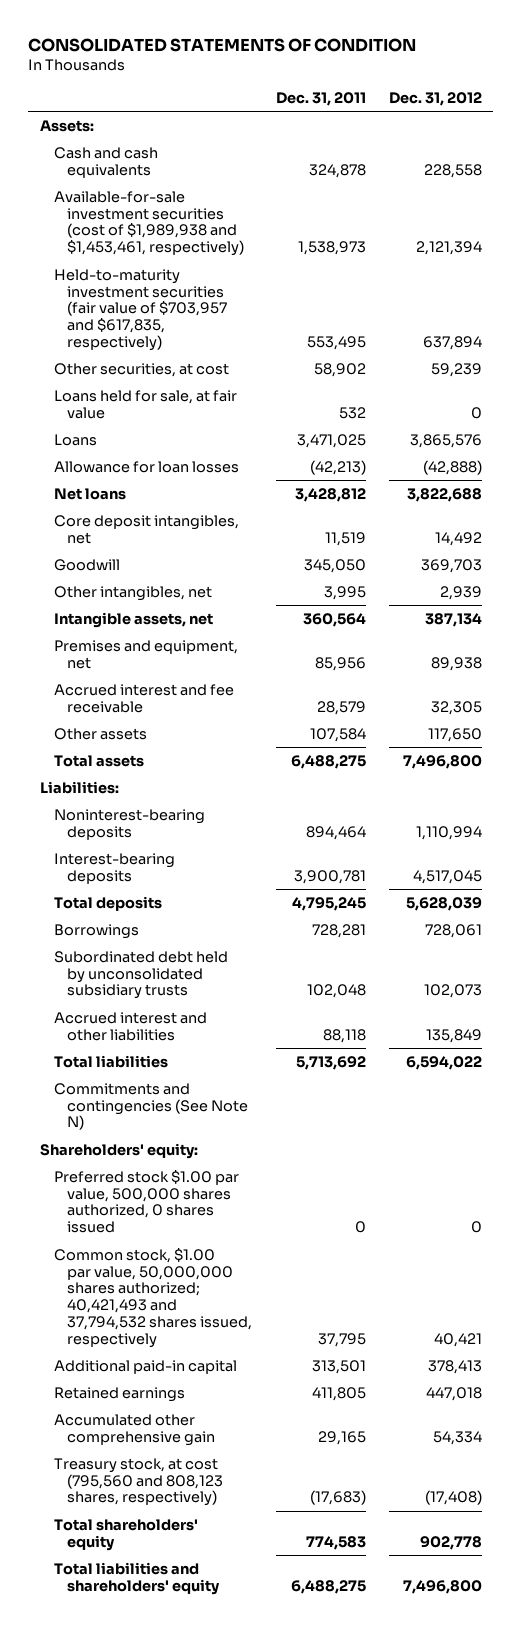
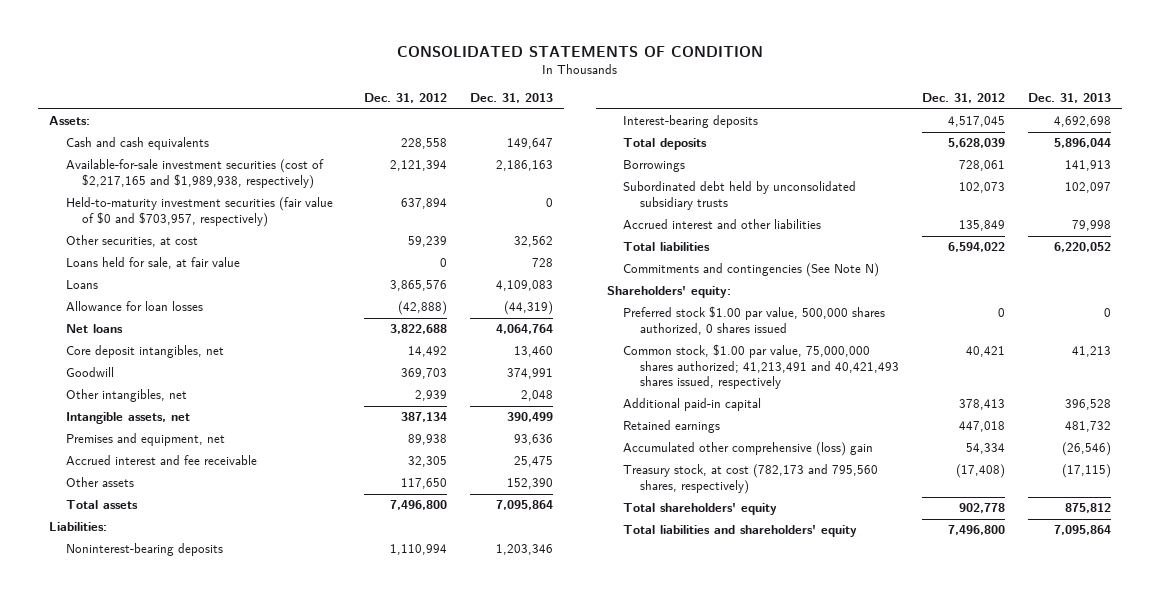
- | Dec. 31, 2011 | Dec. 31, 2012
+ | Dec. 31, 2012 | Dec. 31, 2013
- Available-for-sale investment securities (cost of $1,989,938 and $1,453,461, respectively) | 1,538,973 | 2,121,394
- Held-to-maturity investment securities (fair value of $703,957 and $617,835, respectively) | 553,495 | 637,894
+ Available-for-sale investment securities (cost of $2,217,165 and $1,989,938, respectively) | 2,121,394 | 2,186,163
+ Held-to-maturity investment securities (fair value of $0 and $703,957, respectively) | 637,894 | 0
- Common stock, $1.00 par value, 50,000,000 shares authorized; 40,421,493 and 37,794,532 shares issued, respectively | 37,795 | 40,421
+ Common stock, $1.00 par value, 75,000,000 shares authorized; 41,213,491 and 40,421,493 shares issued, respectively | 40,421 | 41,213
- Accumulated other comprehensive gain | 29,165 | 54,334
- Treasury stock, at cost (795,560 and 808,123 shares, respectively) | (17,683) | (17,408)
+ Accumulated other comprehensive (loss) gain | 54,334 | (26,546)
+ Treasury stock, at cost (782,173 and 795,560 shares, respectively) | (17,408) | (17,115)

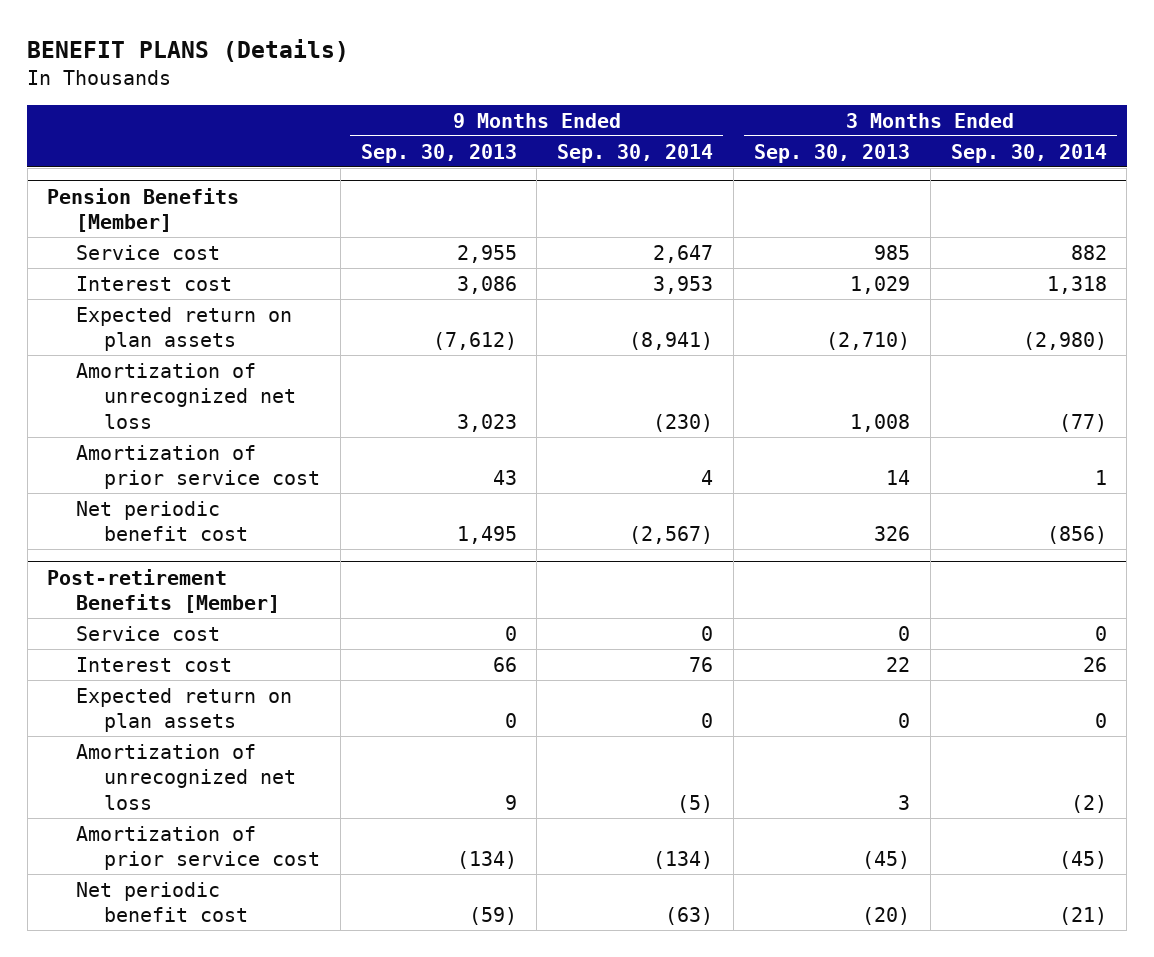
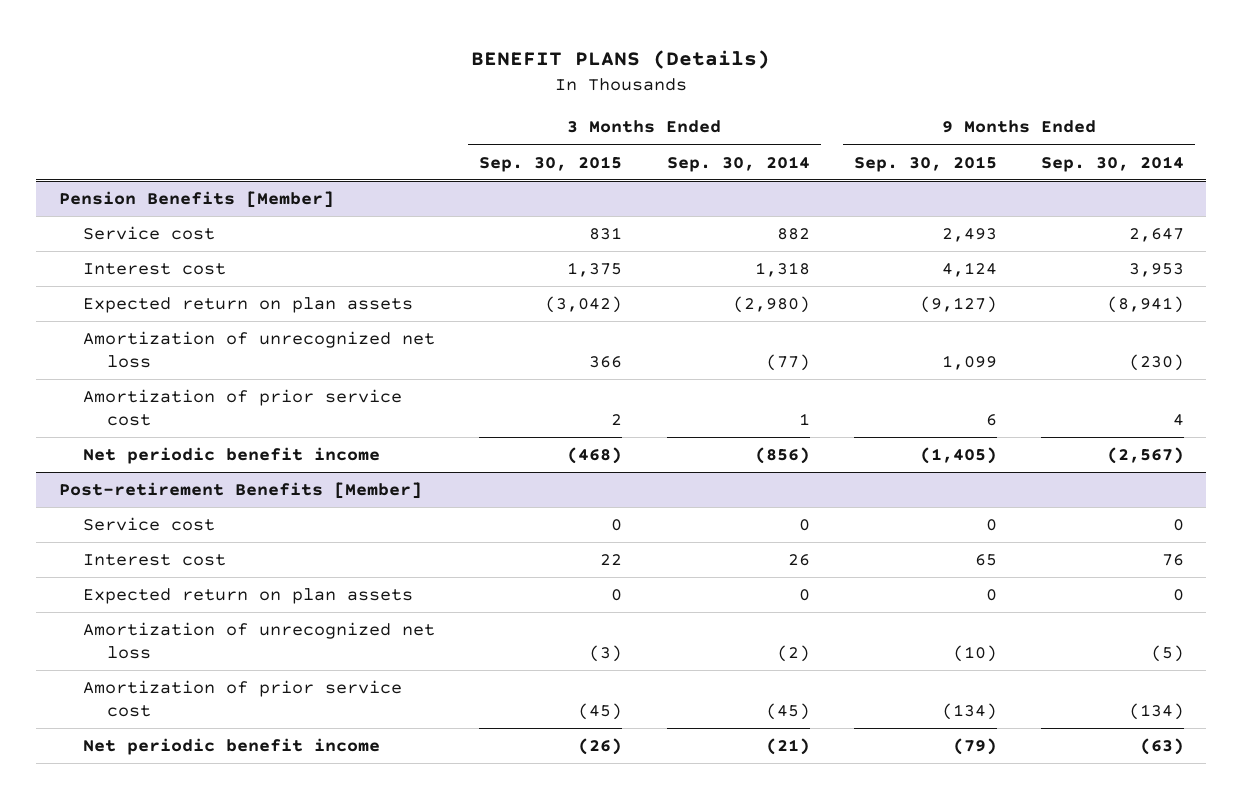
- | 9 Months Ended Sep. 30, 2013 | 9 Months Ended Sep. 30, 2014 | 3 Months Ended Sep. 30, 2013 | 3 Months Ended Sep. 30, 2014
+ | 3 Months Ended Sep. 30, 2015 | 3 Months Ended Sep. 30, 2014 | 9 Months Ended Sep. 30, 2015 | 9 Months Ended Sep. 30, 2014
@ Pension Benefits [Member]
- Net periodic benefit cost | 1,495 | (2,567) | 326 | (856)
+ Net periodic benefit income | (468) | (856) | (1,405) | (2,567)
@ Post-retirement Benefits [Member]
- Net periodic benefit cost | (59) | (63) | (20) | (21)
+ Net periodic benefit income | (26) | (21) | (79) | (63)

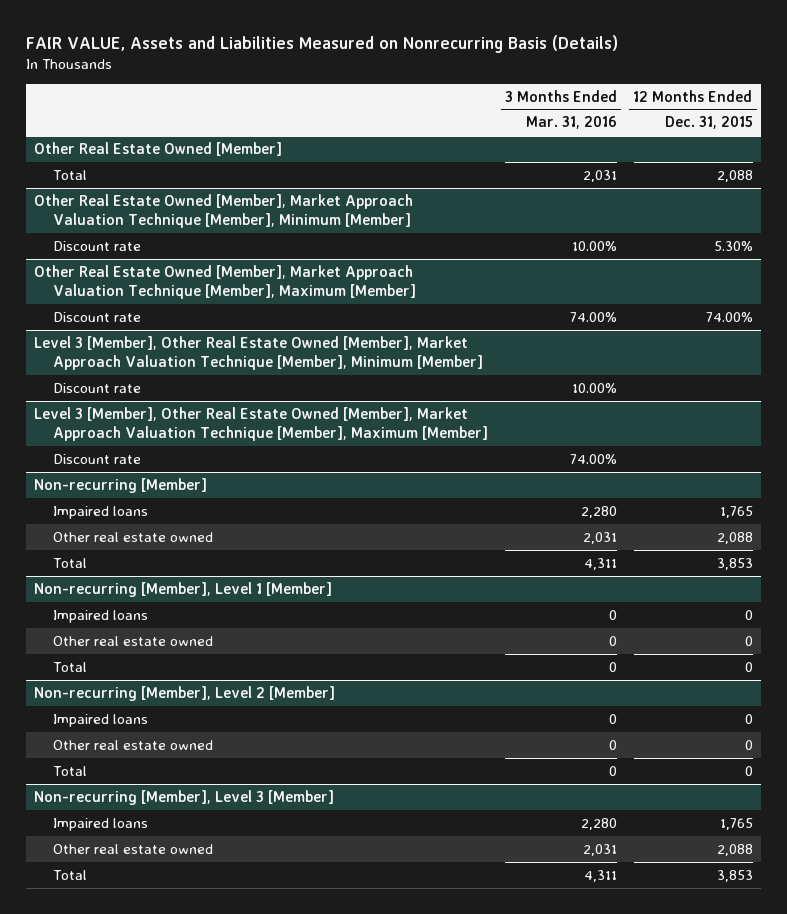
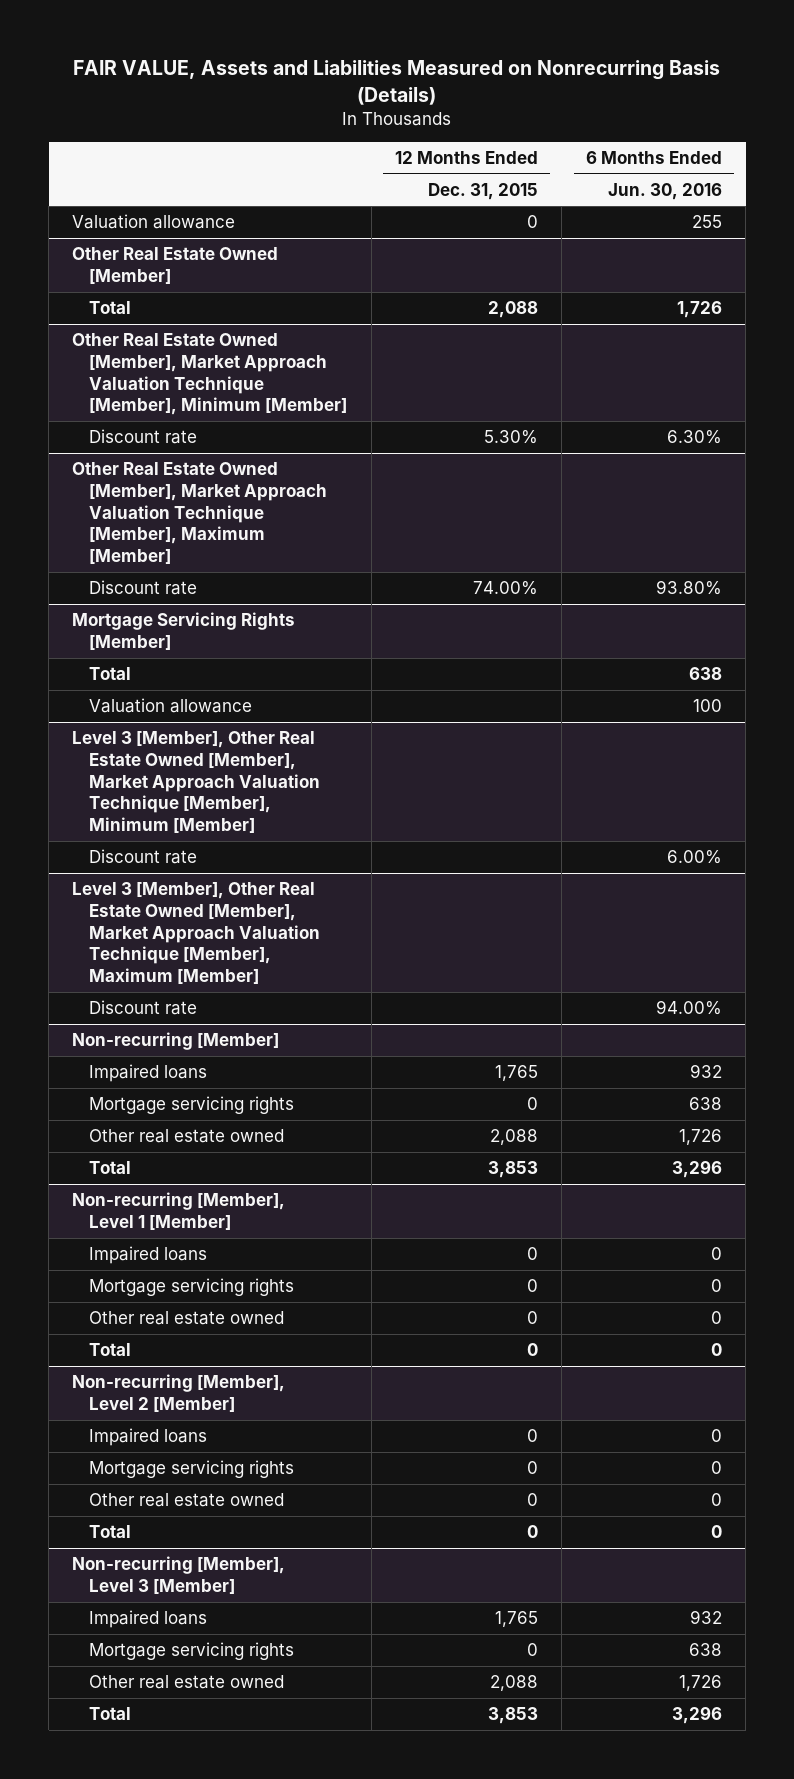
- | 3 Months Ended Mar. 31, 2016 | 12 Months Ended Dec. 31, 2015
+ | 12 Months Ended Dec. 31, 2015 | 6 Months Ended Jun. 30, 2016
+ Valuation allowance | 0 | 255
+ Mortgage Servicing Rights [Member]
+ Total | | 638
+ Valuation allowance | | 100
@ Non-recurring [Member]
+ Mortgage servicing rights | 0 | 638
@ Non-recurring [Member], Level 1 [Member]
+ Mortgage servicing rights | 0 | 0
@ Non-recurring [Member], Level 2 [Member]
+ Mortgage servicing rights | 0 | 0
@ Non-recurring [Member], Level 3 [Member]
+ Mortgage servicing rights | 0 | 638

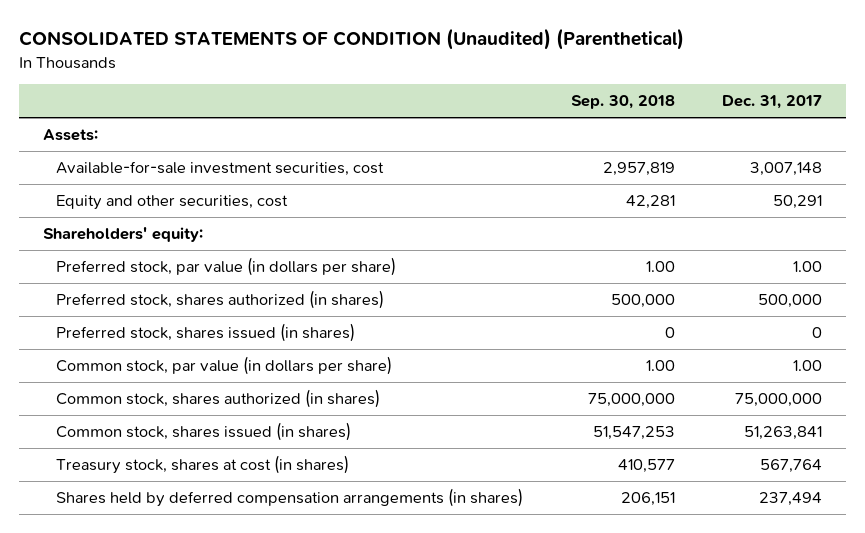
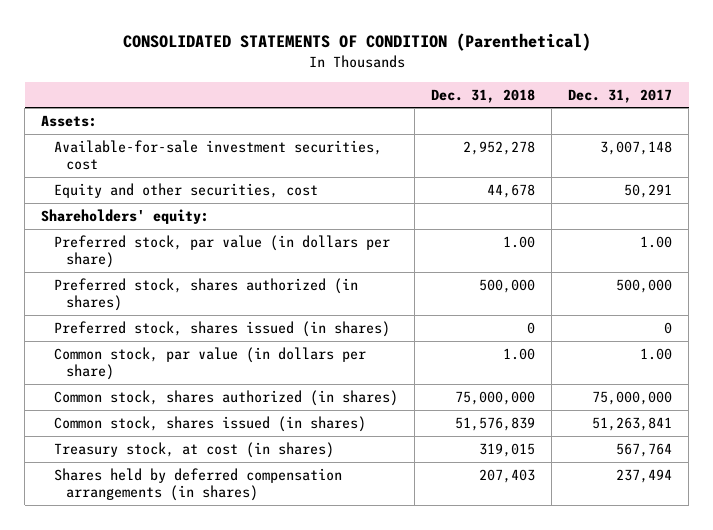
- CONSOLIDATED STATEMENTS OF CONDITION (Unaudited) (Parenthetical)
+ CONSOLIDATED STATEMENTS OF CONDITION (Parenthetical)
- | Sep. 30, 2018 | Dec. 31, 2017
+ | Dec. 31, 2018 | Dec. 31, 2017
- Treasury stock, shares at cost (in shares) | 410,577 | 567,764
+ Treasury stock, at cost (in shares) | 319,015 | 567,764

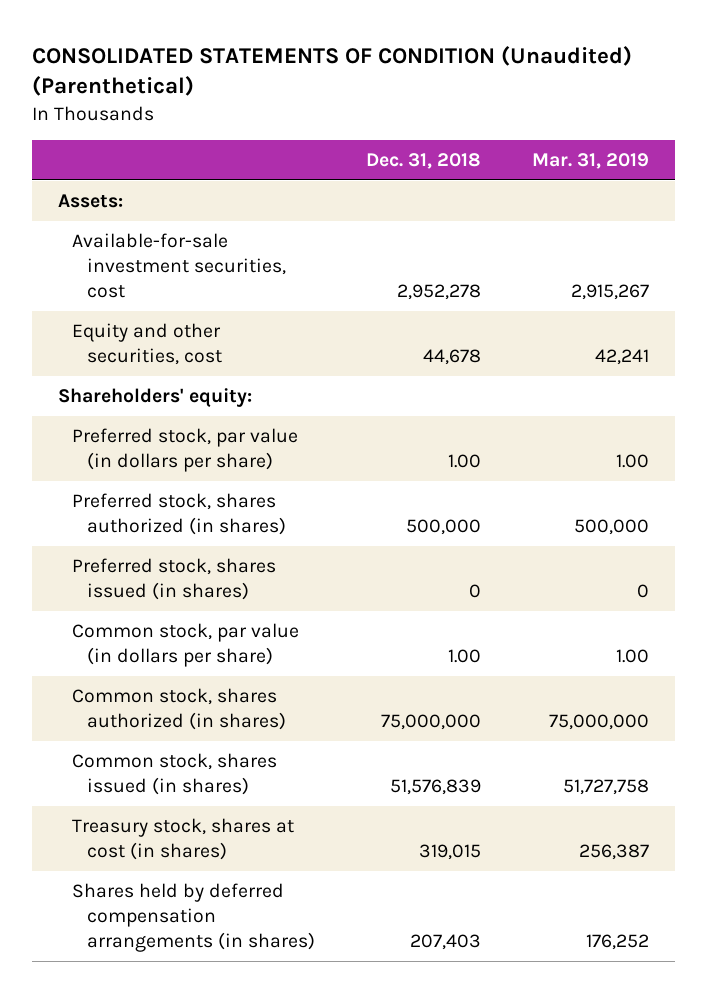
- CONSOLIDATED STATEMENTS OF CONDITION (Parenthetical)
+ CONSOLIDATED STATEMENTS OF CONDITION (Unaudited) (Parenthetical)
- | Dec. 31, 2018 | Dec. 31, 2017
+ | Dec. 31, 2018 | Mar. 31, 2019
- Treasury stock, at cost (in shares) | 319,015 | 567,764
+ Treasury stock, shares at cost (in shares) | 319,015 | 256,387

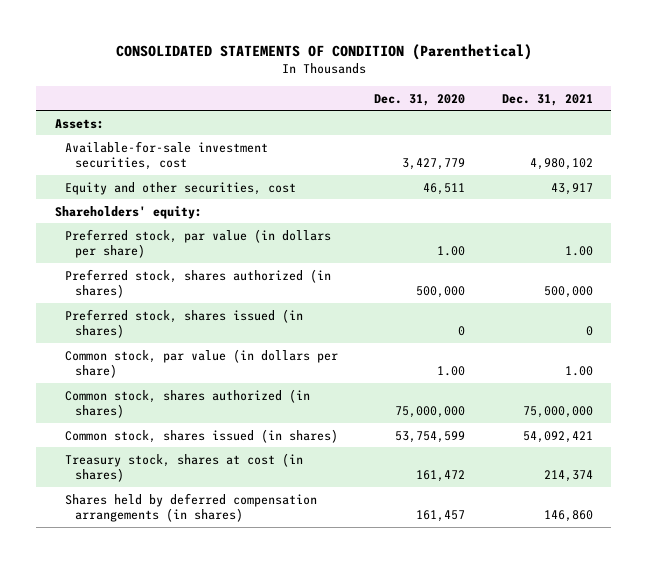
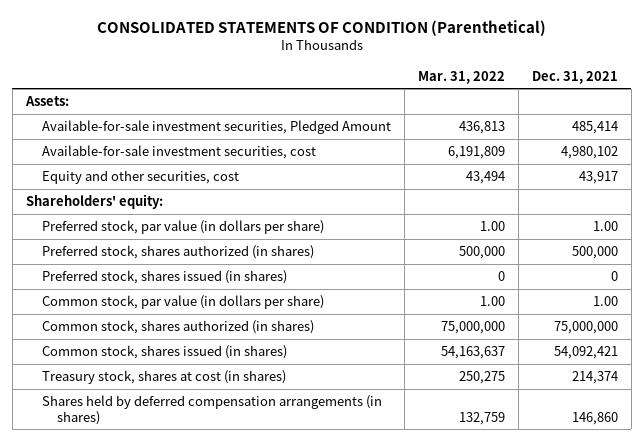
- | Dec. 31, 2020 | Dec. 31, 2021
+ | Mar. 31, 2022 | Dec. 31, 2021
+ Available-for-sale investment securities, Pledged Amount | 436,813 | 485,414

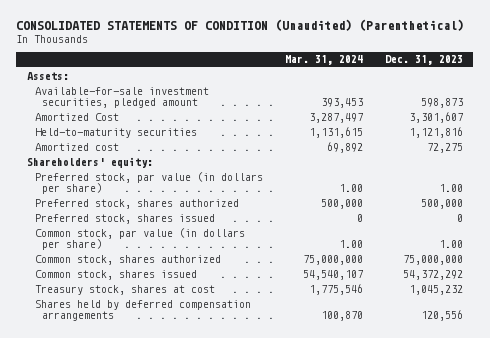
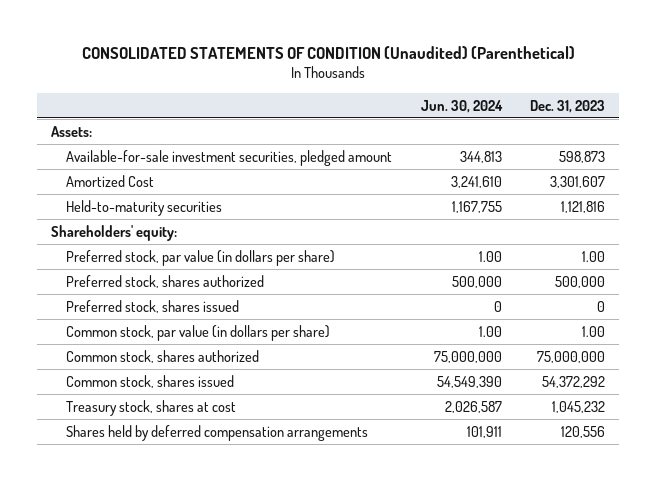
- | Mar. 31, 2024 | Dec. 31, 2023
+ | Jun. 30, 2024 | Dec. 31, 2023
- Amortized cost | 69,892 | 72,275

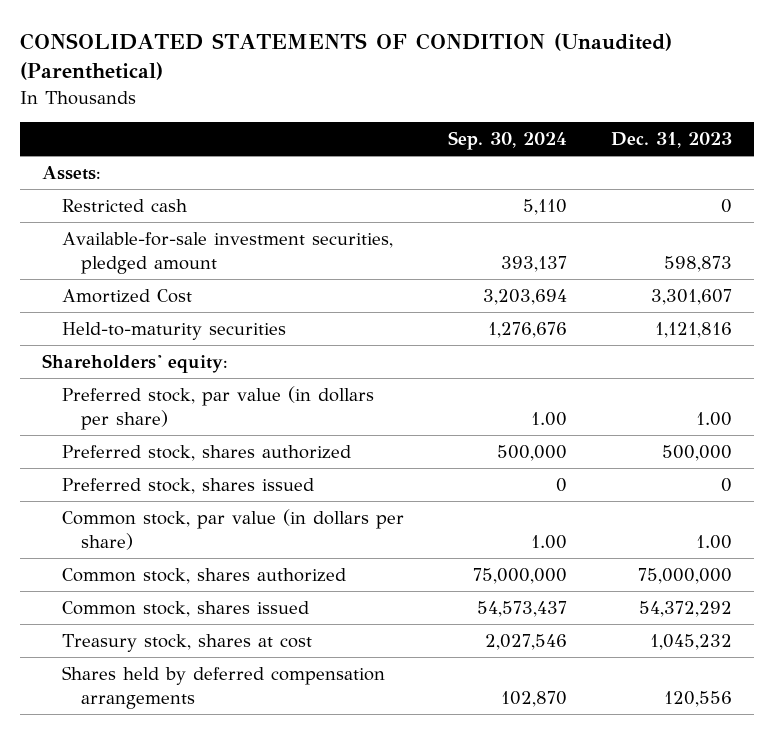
- | Jun. 30, 2024 | Dec. 31, 2023
+ | Sep. 30, 2024 | Dec. 31, 2023
+ Restricted cash | 5,110 | 0

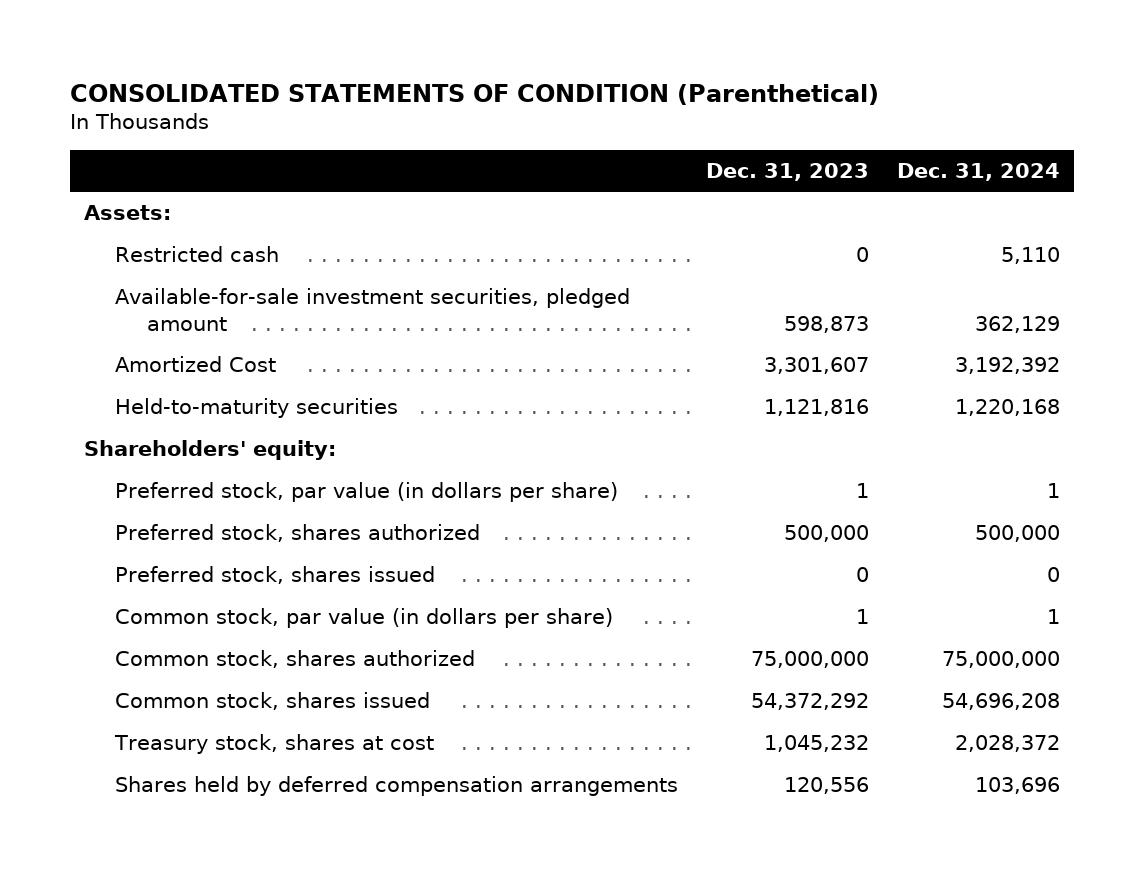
- CONSOLIDATED STATEMENTS OF CONDITION (Unaudited) (Parenthetical)
+ CONSOLIDATED STATEMENTS OF CONDITION (Parenthetical)
- | Sep. 30, 2024 | Dec. 31, 2023
+ | Dec. 31, 2023 | Dec. 31, 2024
- Preferred stock, par value (in dollars per share) | 1.00 | 1.00
+ Preferred stock, par value (in dollars per share) | 1 | 1
- Common stock, par value (in dollars per share) | 1.00 | 1.00
+ Common stock, par value (in dollars per share) | 1 | 1

